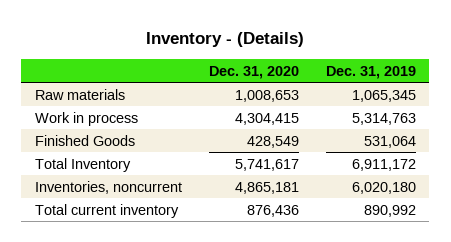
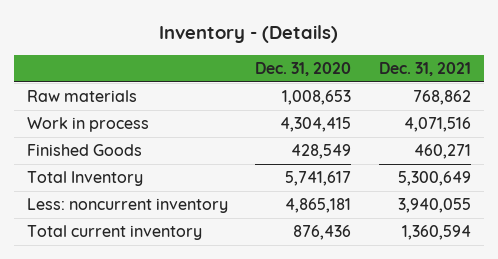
- | Dec. 31, 2020 | Dec. 31, 2019
+ | Dec. 31, 2020 | Dec. 31, 2021
- Inventories, noncurrent | 4,865,181 | 6,020,180
+ Less: noncurrent inventory | 4,865,181 | 3,940,055

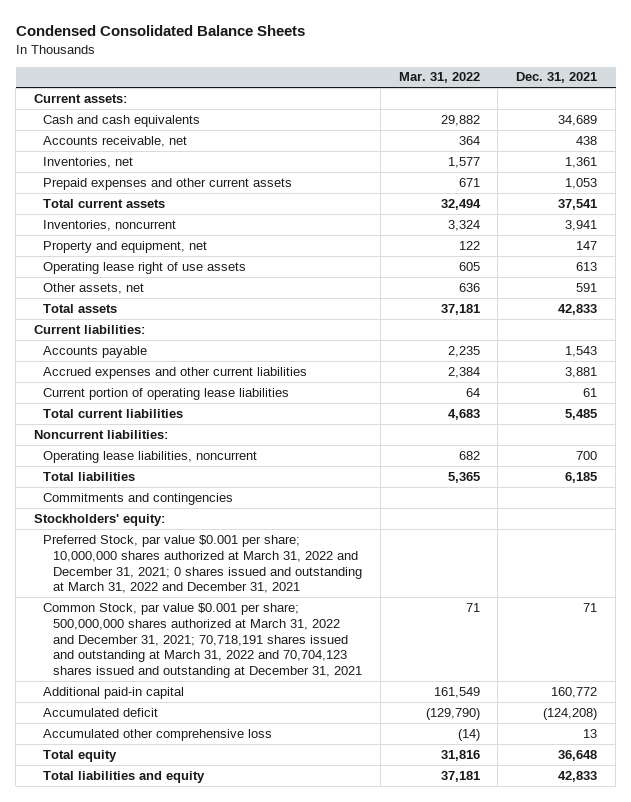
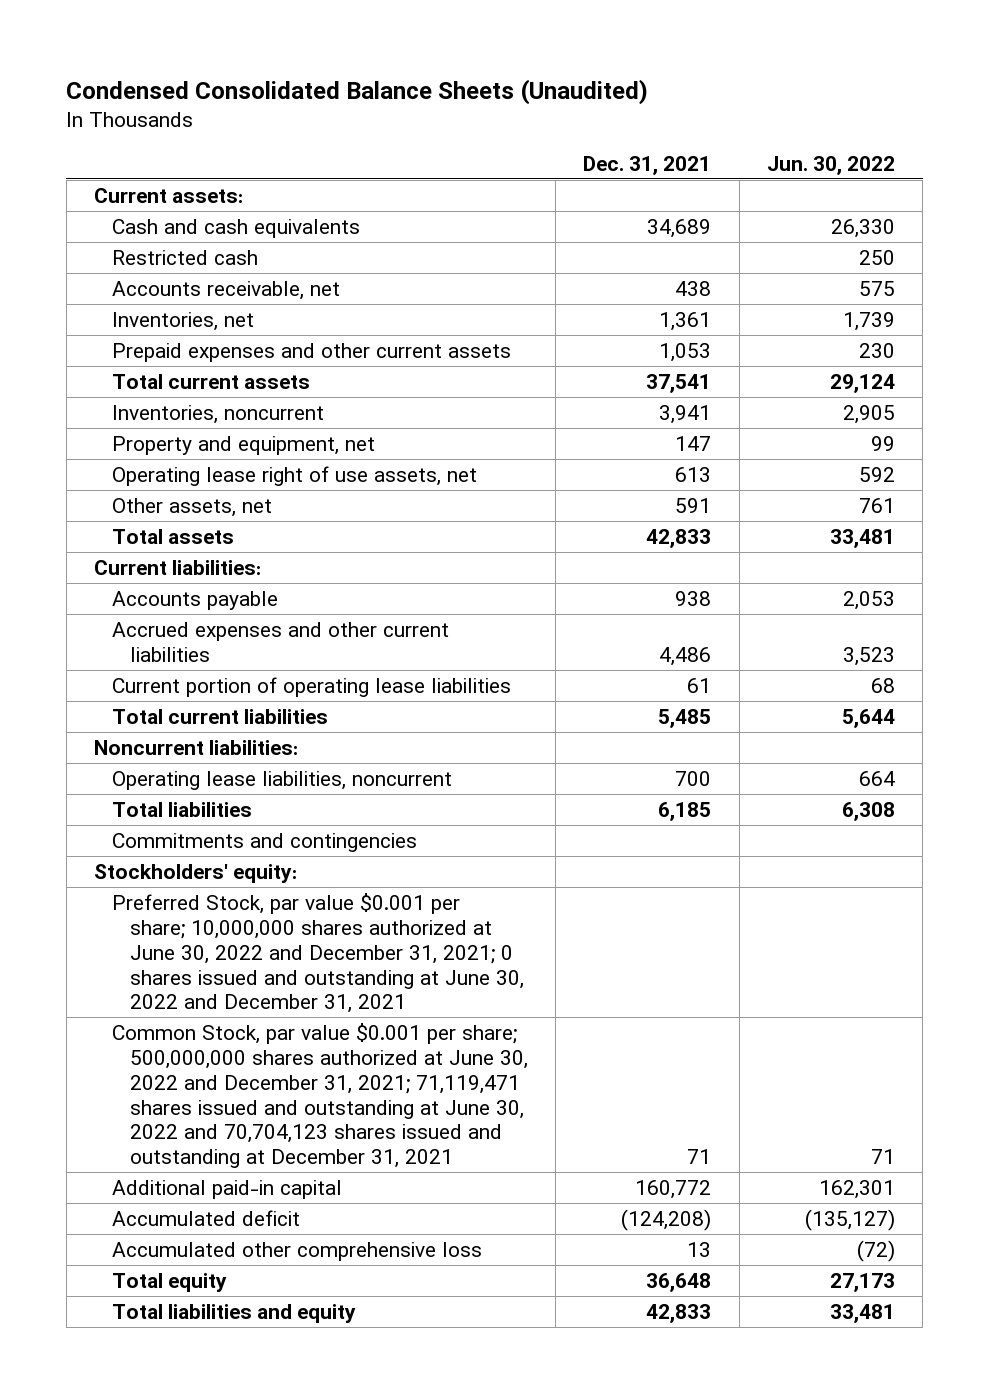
- Condensed Consolidated Balance Sheets
+ Condensed Consolidated Balance Sheets (Unaudited)
- | Mar. 31, 2022 | Dec. 31, 2021
+ | Dec. 31, 2021 | Jun. 30, 2022
+ Restricted cash | | 250
- Operating lease right of use assets | 605 | 613
+ Operating lease right of use assets, net | 613 | 592
- Accounts payable | 2,235 | 1,543
- Accrued expenses and other current liabilities | 2,384 | 3,881
+ Accounts payable | 938 | 2,053
+ Accrued expenses and other current liabilities | 4,486 | 3,523
- Preferred Stock, par value $0.001 per share; 10,000,000 shares authorized at March 31, 2022 and December 31, 2021; 0 shares issued and outstanding at March 31, 2022 and December 31, 2021
- Common Stock, par value $0.001 per share; 500,000,000 shares authorized at March 31, 2022 and December 31, 2021; 70,718,191 shares issued and outstanding at March 31, 2022 and 70,704,123 shares issued and outstanding at December 31, 2021 | 71 | 71
+ Preferred Stock, par value $0.001 per share; 10,000,000 shares authorized at June 30, 2022 and December 31, 2021; 0 shares issued and outstanding at June 30, 2022 and December 31, 2021
+ Common Stock, par value $0.001 per share; 500,000,000 shares authorized at June 30, 2022 and December 31, 2021; 71,119,471 shares issued and outstanding at June 30, 2022 and 70,704,123 shares issued and outstanding at December 31, 2021 | 71 | 71

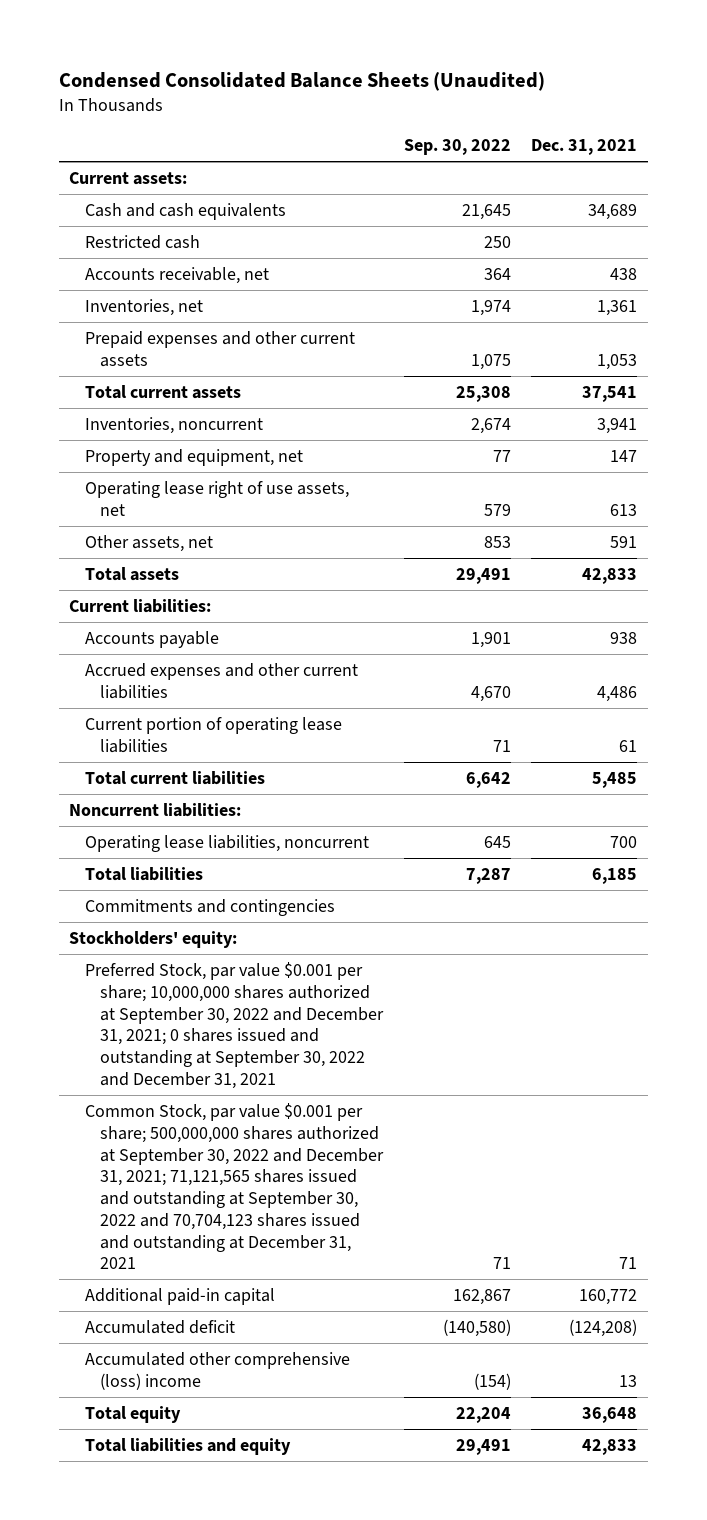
- | Dec. 31, 2021 | Jun. 30, 2022
+ | Sep. 30, 2022 | Dec. 31, 2021
- Preferred Stock, par value $0.001 per share; 10,000,000 shares authorized at June 30, 2022 and December 31, 2021; 0 shares issued and outstanding at June 30, 2022 and December 31, 2021
- Common Stock, par value $0.001 per share; 500,000,000 shares authorized at June 30, 2022 and December 31, 2021; 71,119,471 shares issued and outstanding at June 30, 2022 and 70,704,123 shares issued and outstanding at December 31, 2021 | 71 | 71
+ Preferred Stock, par value $0.001 per share; 10,000,000 shares authorized at September 30, 2022 and December 31, 2021; 0 shares issued and outstanding at September 30, 2022 and December 31, 2021
+ Common Stock, par value $0.001 per share; 500,000,000 shares authorized at September 30, 2022 and December 31, 2021; 71,121,565 shares issued and outstanding at September 30, 2022 and 70,704,123 shares issued and outstanding at December 31, 2021 | 71 | 71
- Accumulated other comprehensive loss | 13 | (72)
+ Accumulated other comprehensive (loss) income | (154) | 13

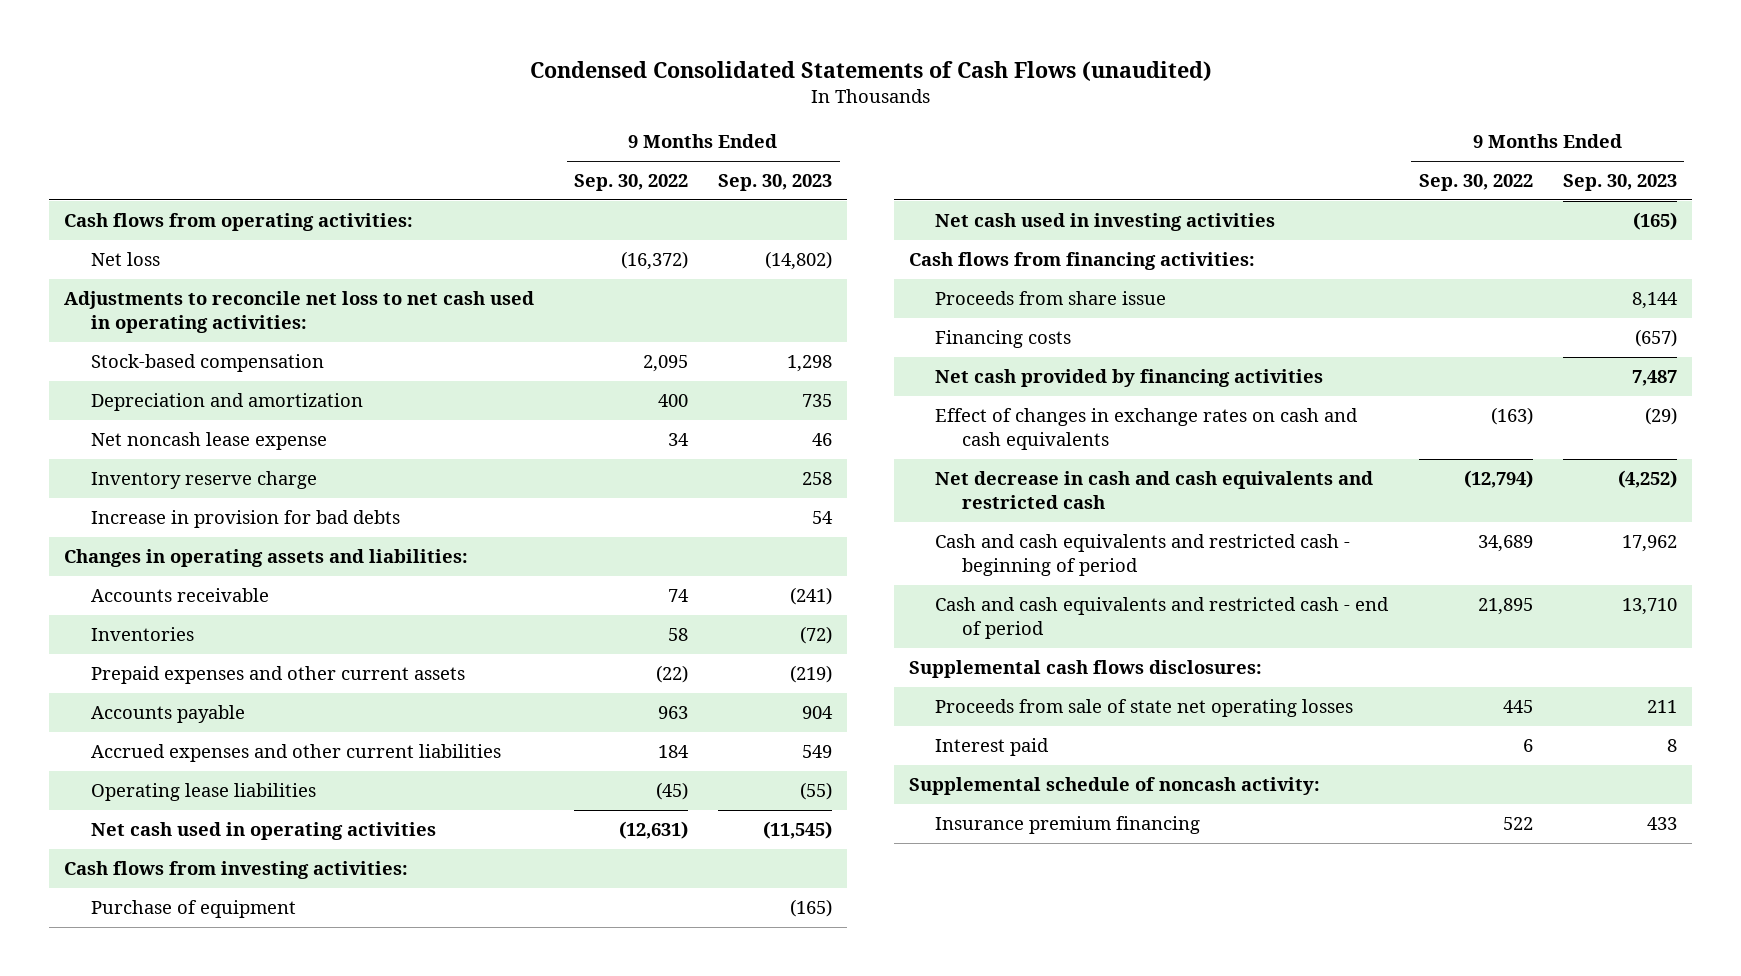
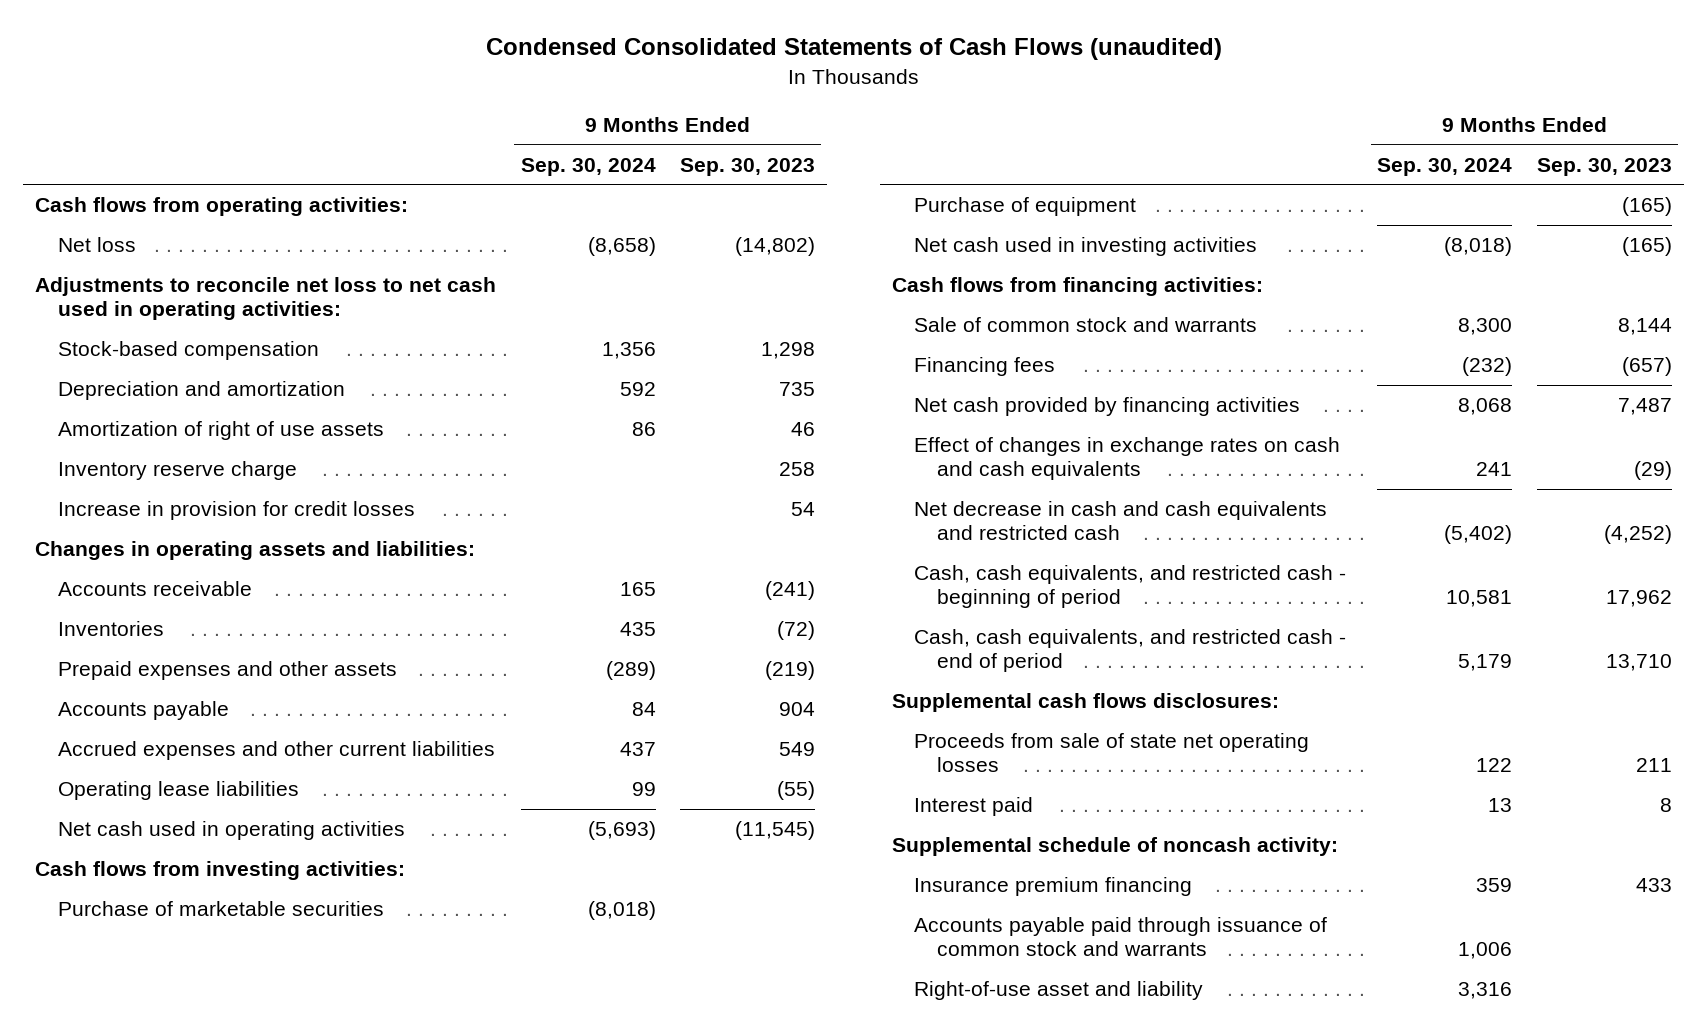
- | 9 Months Ended Sep. 30, 2022 | 9 Months Ended Sep. 30, 2023
+ | 9 Months Ended Sep. 30, 2024 | 9 Months Ended Sep. 30, 2023
- Net noncash lease expense | 34 | 46
+ Amortization of right of use assets | 86 | 46
- Increase in provision for bad debts | | 54
+ Increase in provision for credit losses | | 54
- Prepaid expenses and other current assets | (22) | (219)
+ Prepaid expenses and other assets | (289) | (219)
+ Purchase of marketable securities | (8,018) |
- Proceeds from share issue | | 8,144
- Financing costs | | (657)
+ Sale of common stock and warrants | 8,300 | 8,144
+ Financing fees | (232) | (657)
- Cash and cash equivalents and restricted cash - beginning of period | 34,689 | 17,962
- Cash and cash equivalents and restricted cash - end of period | 21,895 | 13,710
+ Cash, cash equivalents, and restricted cash - beginning of period | 10,581 | 17,962
+ Cash, cash equivalents, and restricted cash - end of period | 5,179 | 13,710
+ Accounts payable paid through issuance of common stock and warrants | 1,006 |
+ Right-of-use asset and liability | 3,316 |

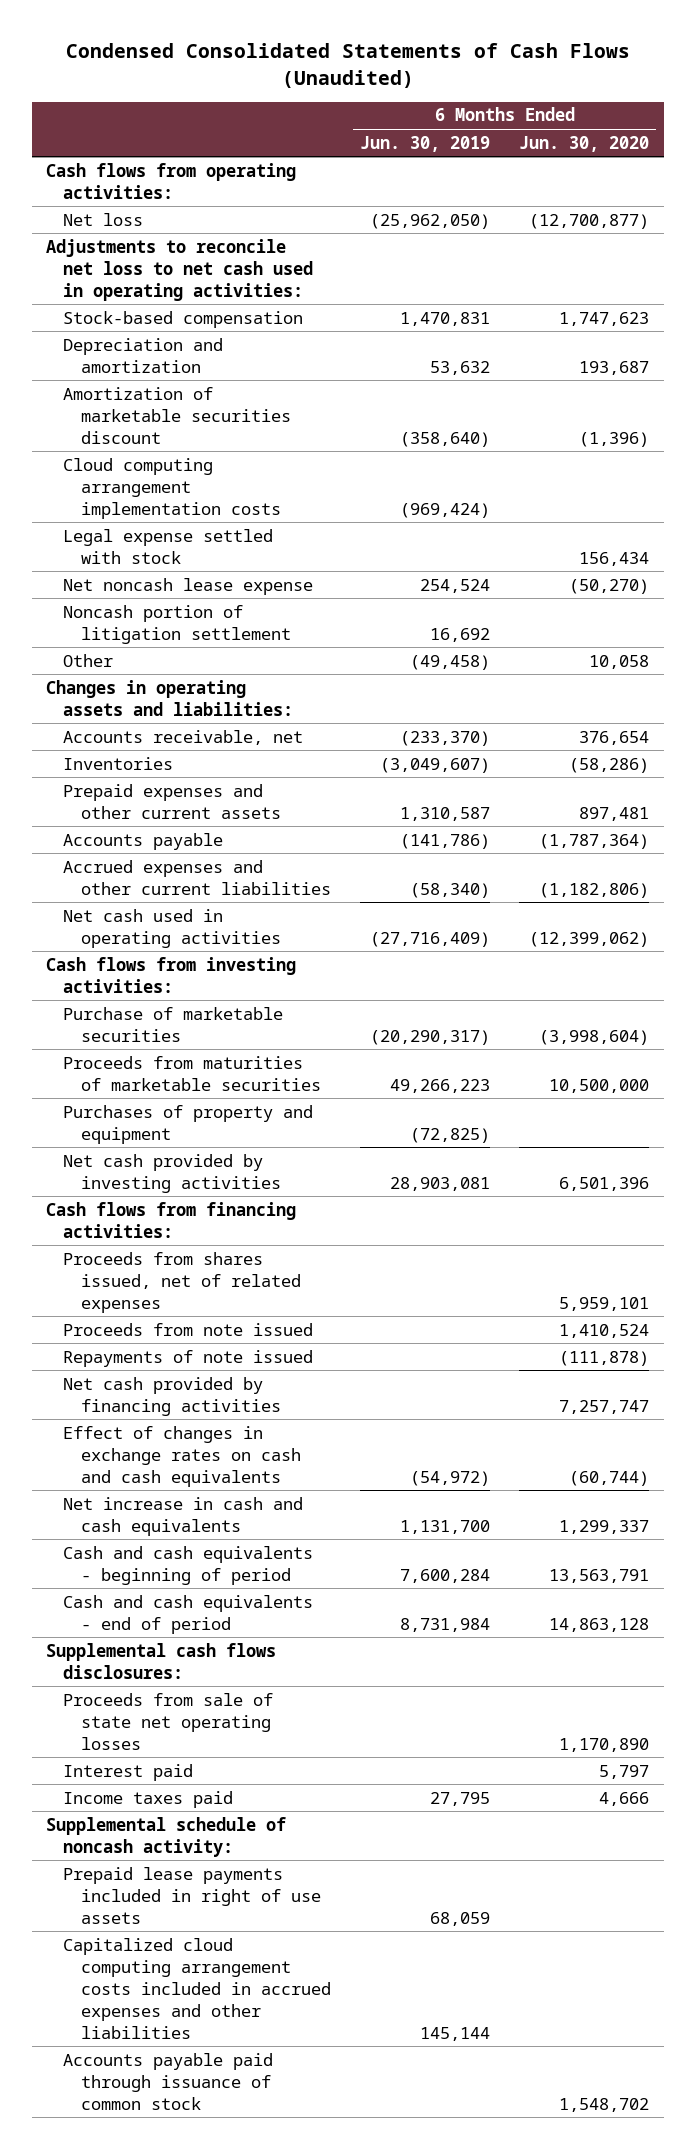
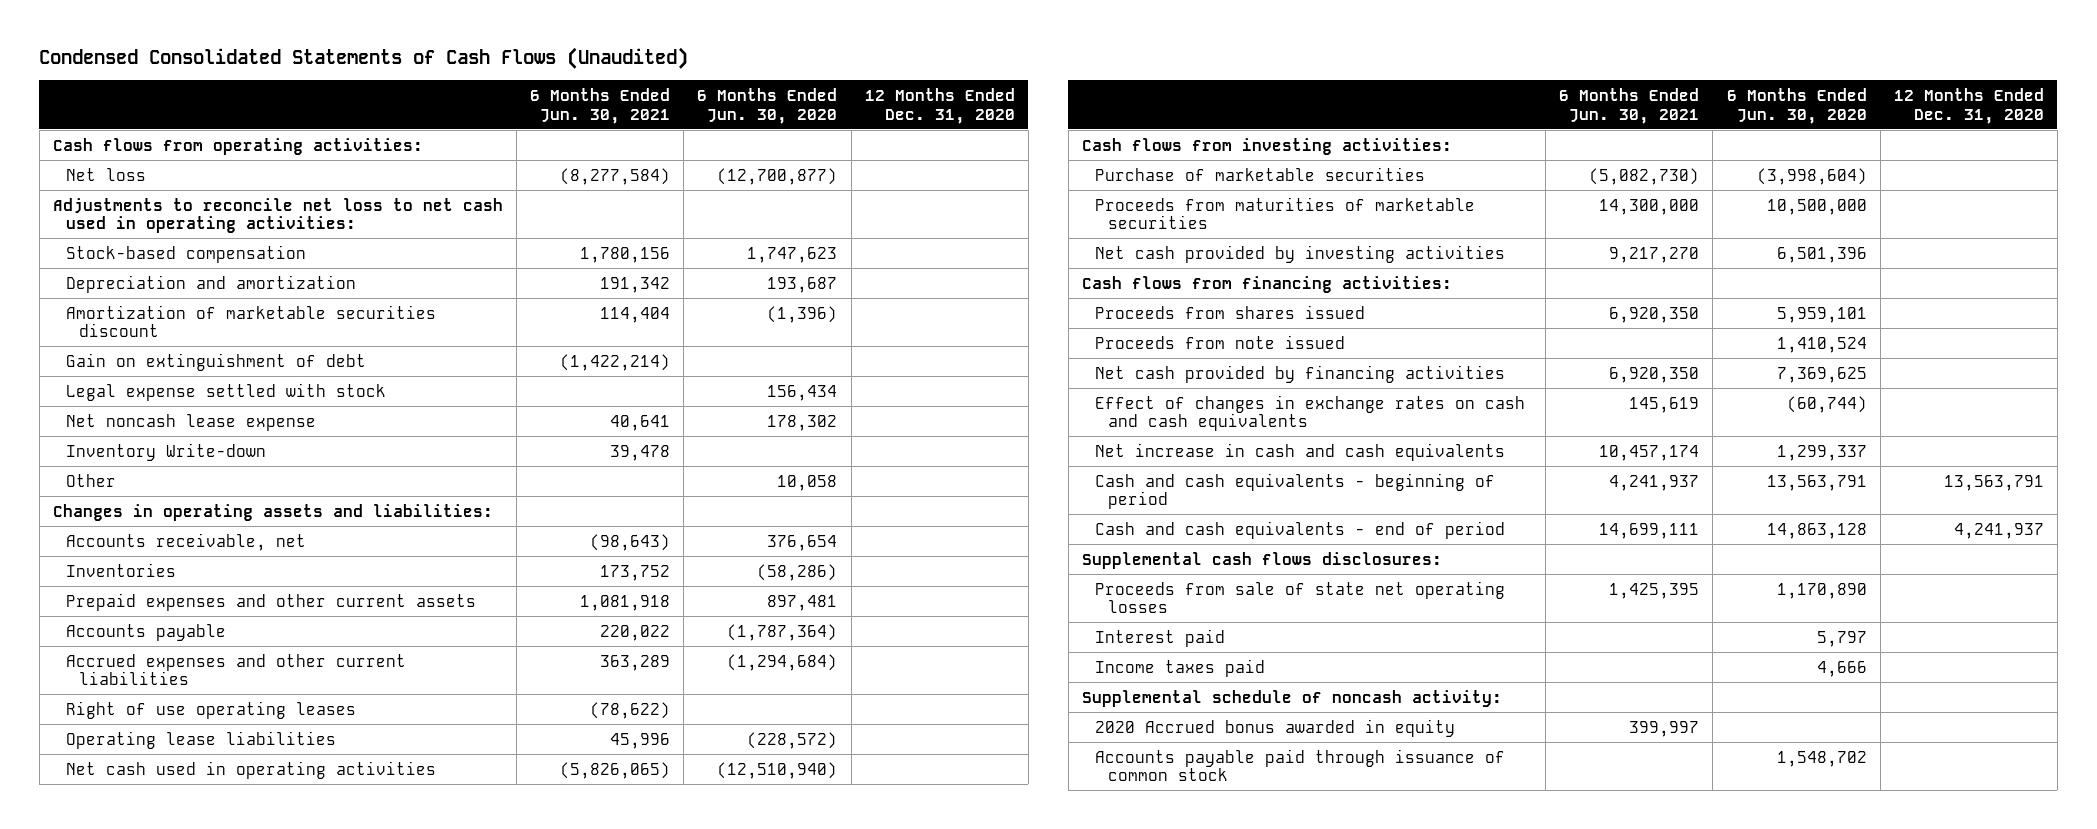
- | 6 Months Ended Jun. 30, 2019 | 6 Months Ended Jun. 30, 2020
+ | 6 Months Ended Jun. 30, 2021 | 6 Months Ended Jun. 30, 2020 | 12 Months Ended Dec. 31, 2020
- Cloud computing arrangement implementation costs | (969,424) |
+ Gain on extinguishment of debt | (1,422,214) | |
- Net noncash lease expense | 254,524 | (50,270)
- Noncash portion of litigation settlement | 16,692 |
+ Net noncash lease expense | 40,641 | 178,302 |
+ Inventory Write-down | 39,478 | |
- Accrued expenses and other current liabilities | (58,340) | (1,182,806)
- Net cash used in operating activities | (27,716,409) | (12,399,062)
+ Accrued expenses and other current liabilities | 363,289 | (1,294,684) |
+ Right of use operating leases | (78,622) | |
+ Operating lease liabilities | 45,996 | (228,572) |
+ Net cash used in operating activities | (5,826,065) | (12,510,940) |
- Purchases of property and equipment | (72,825) |
- Proceeds from shares issued, net of related expenses | | 5,959,101
+ Proceeds from shares issued | 6,920,350 | 5,959,101 |
- Repayments of note issued | | (111,878)
- Net cash provided by financing activities | | 7,257,747
+ Net cash provided by financing activities | 6,920,350 | 7,369,625 |
- Prepaid lease payments included in right of use assets | 68,059 |
- Capitalized cloud computing arrangement costs included in accrued expenses and other liabilities | 145,144 |
+ 2020 Accrued bonus awarded in equity | 399,997 | |

